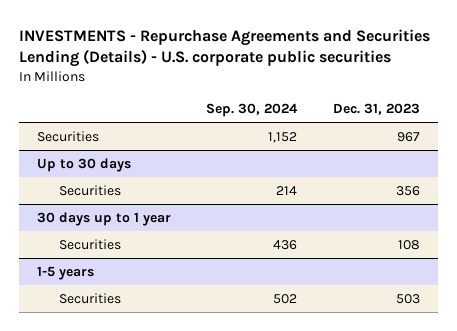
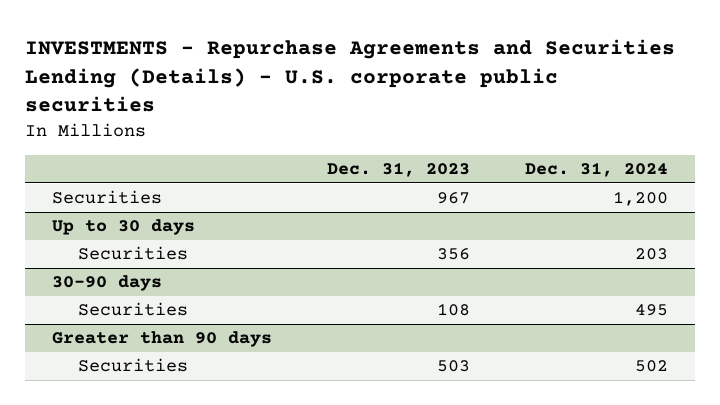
- | Sep. 30, 2024 | Dec. 31, 2023
+ | Dec. 31, 2023 | Dec. 31, 2024
- 30 days up to 1 year
+ 30-90 days
- 1-5 years
+ Greater than 90 days

